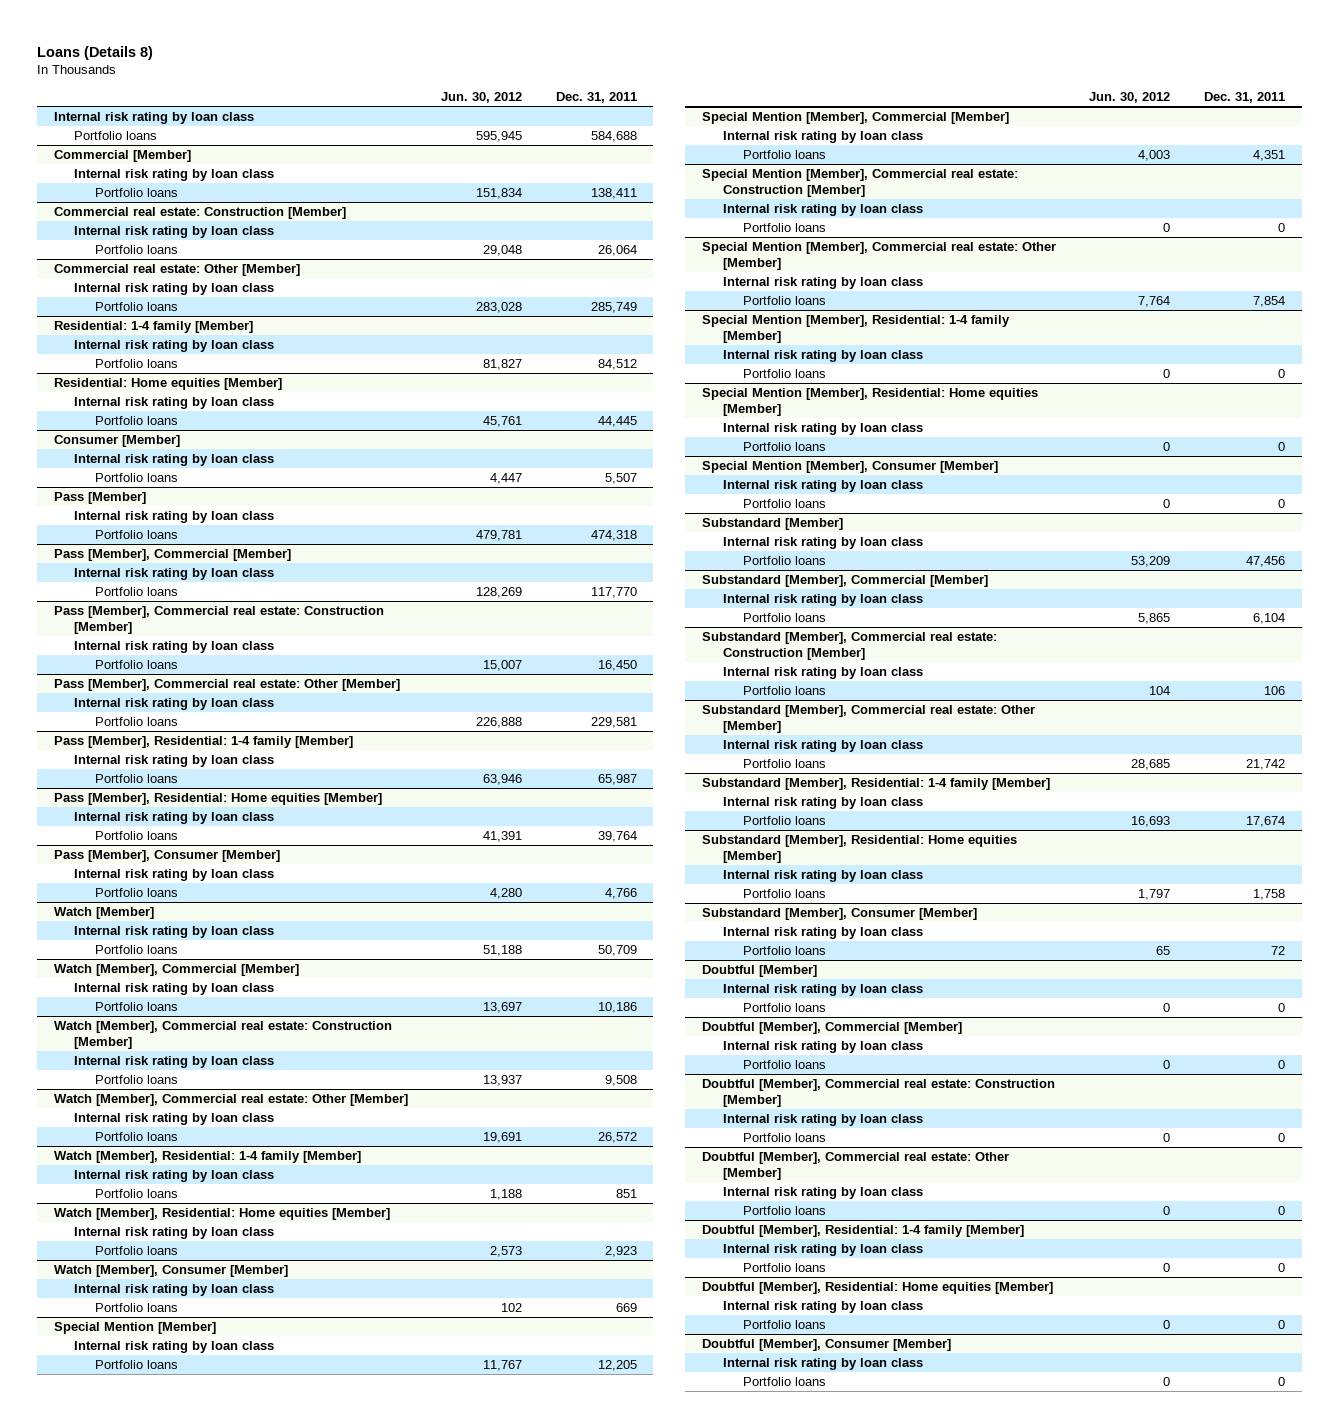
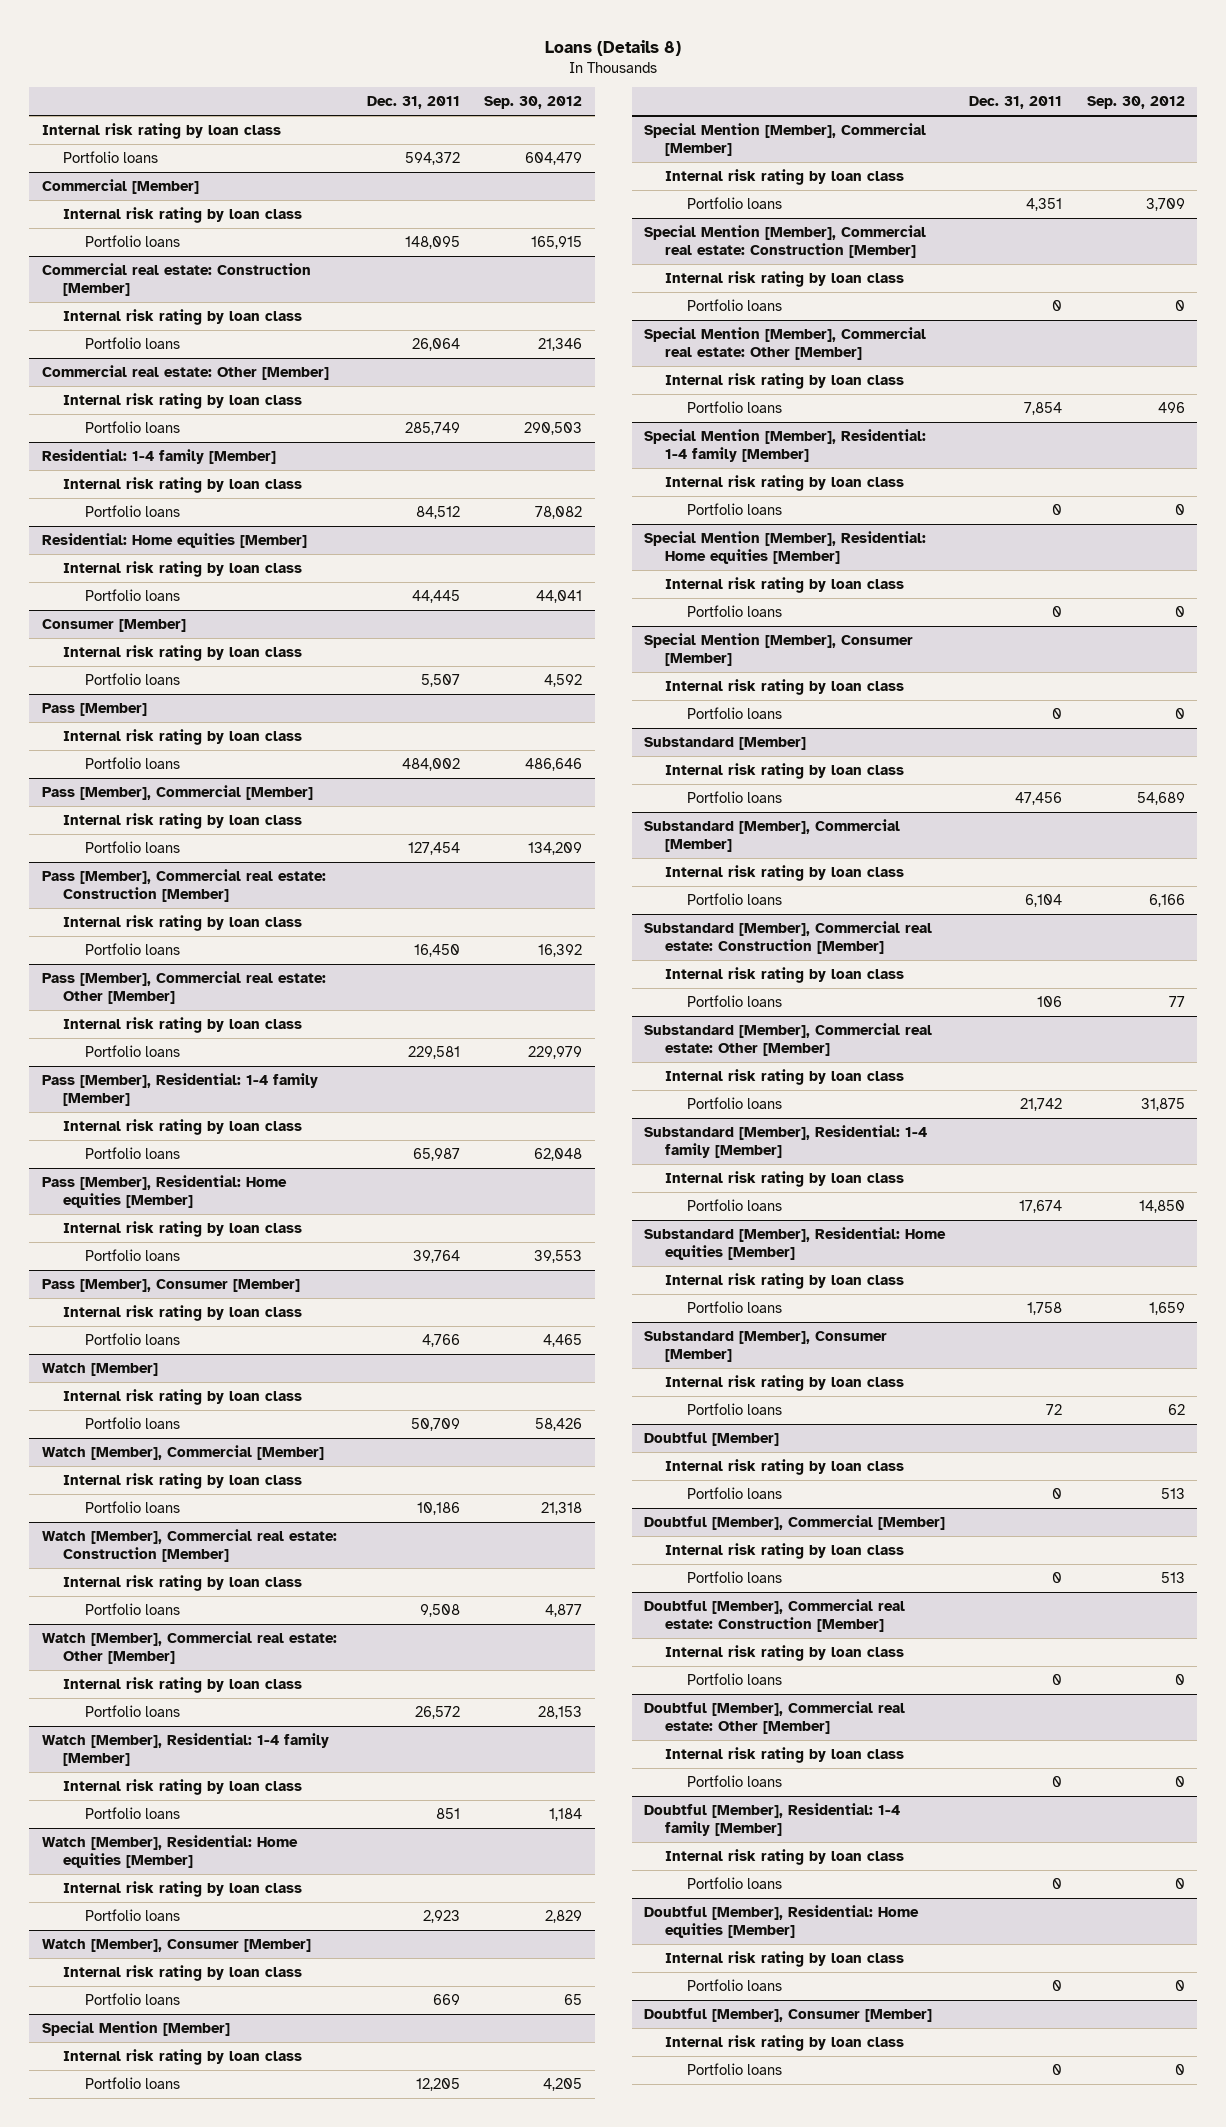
- | Jun. 30, 2012 | Dec. 31, 2011
+ | Dec. 31, 2011 | Sep. 30, 2012
- Portfolio loans | 595,945 | 584,688
+ Portfolio loans | 594,372 | 604,479
@ Commercial [Member]
- Portfolio loans | 151,834 | 138,411
+ Portfolio loans | 148,095 | 165,915
@ Pass [Member]
- Portfolio loans | 479,781 | 474,318
+ Portfolio loans | 484,002 | 486,646
@ Pass [Member], Commercial [Member]
- Portfolio loans | 128,269 | 117,770
+ Portfolio loans | 127,454 | 134,209

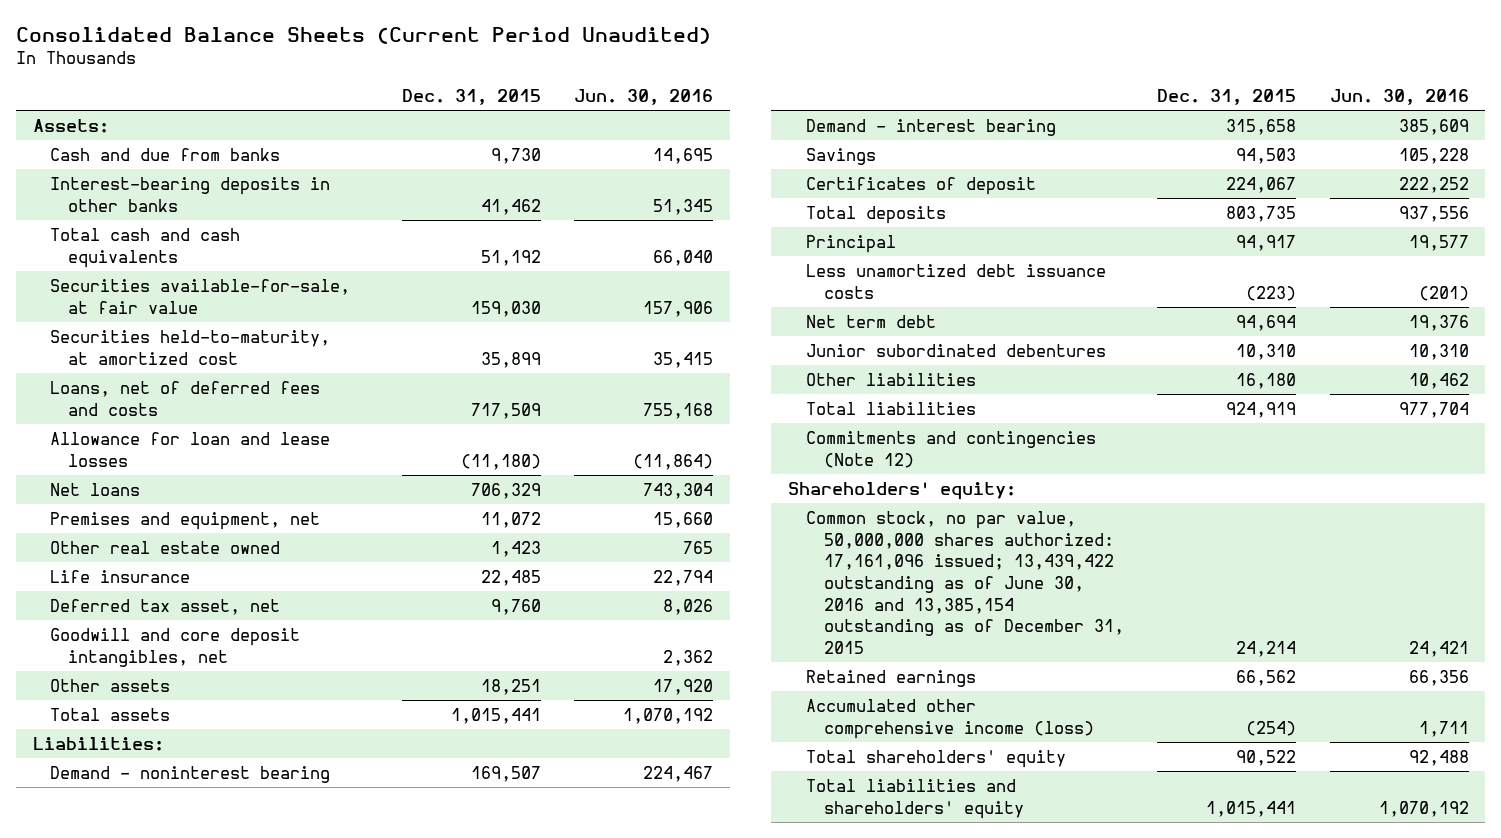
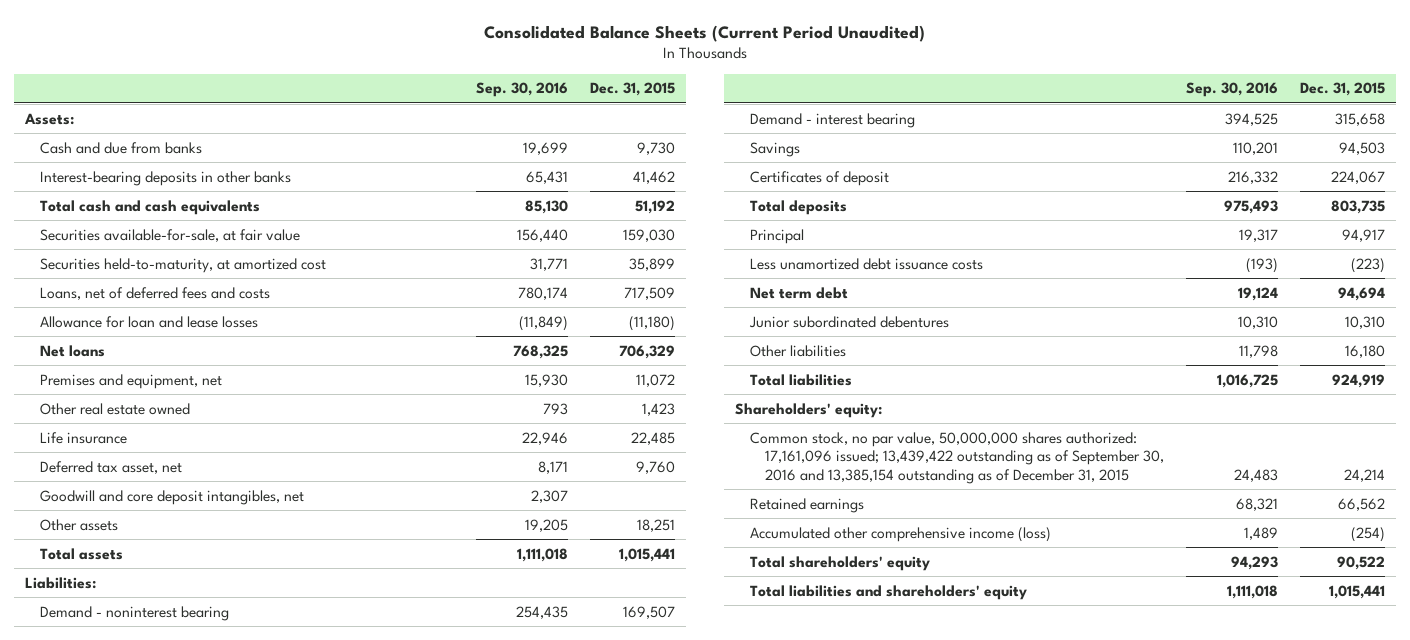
- | Dec. 31, 2015 | Jun. 30, 2016
+ | Sep. 30, 2016 | Dec. 31, 2015
- Commitments and contingencies (Note 12)
- Common stock, no par value, 50,000,000 shares authorized: 17,161,096 issued; 13,439,422 outstanding as of June 30, 2016 and 13,385,154 outstanding as of December 31, 2015 | 24,214 | 24,421
+ Common stock, no par value, 50,000,000 shares authorized: 17,161,096 issued; 13,439,422 outstanding as of September 30, 2016 and 13,385,154 outstanding as of December 31, 2015 | 24,483 | 24,214

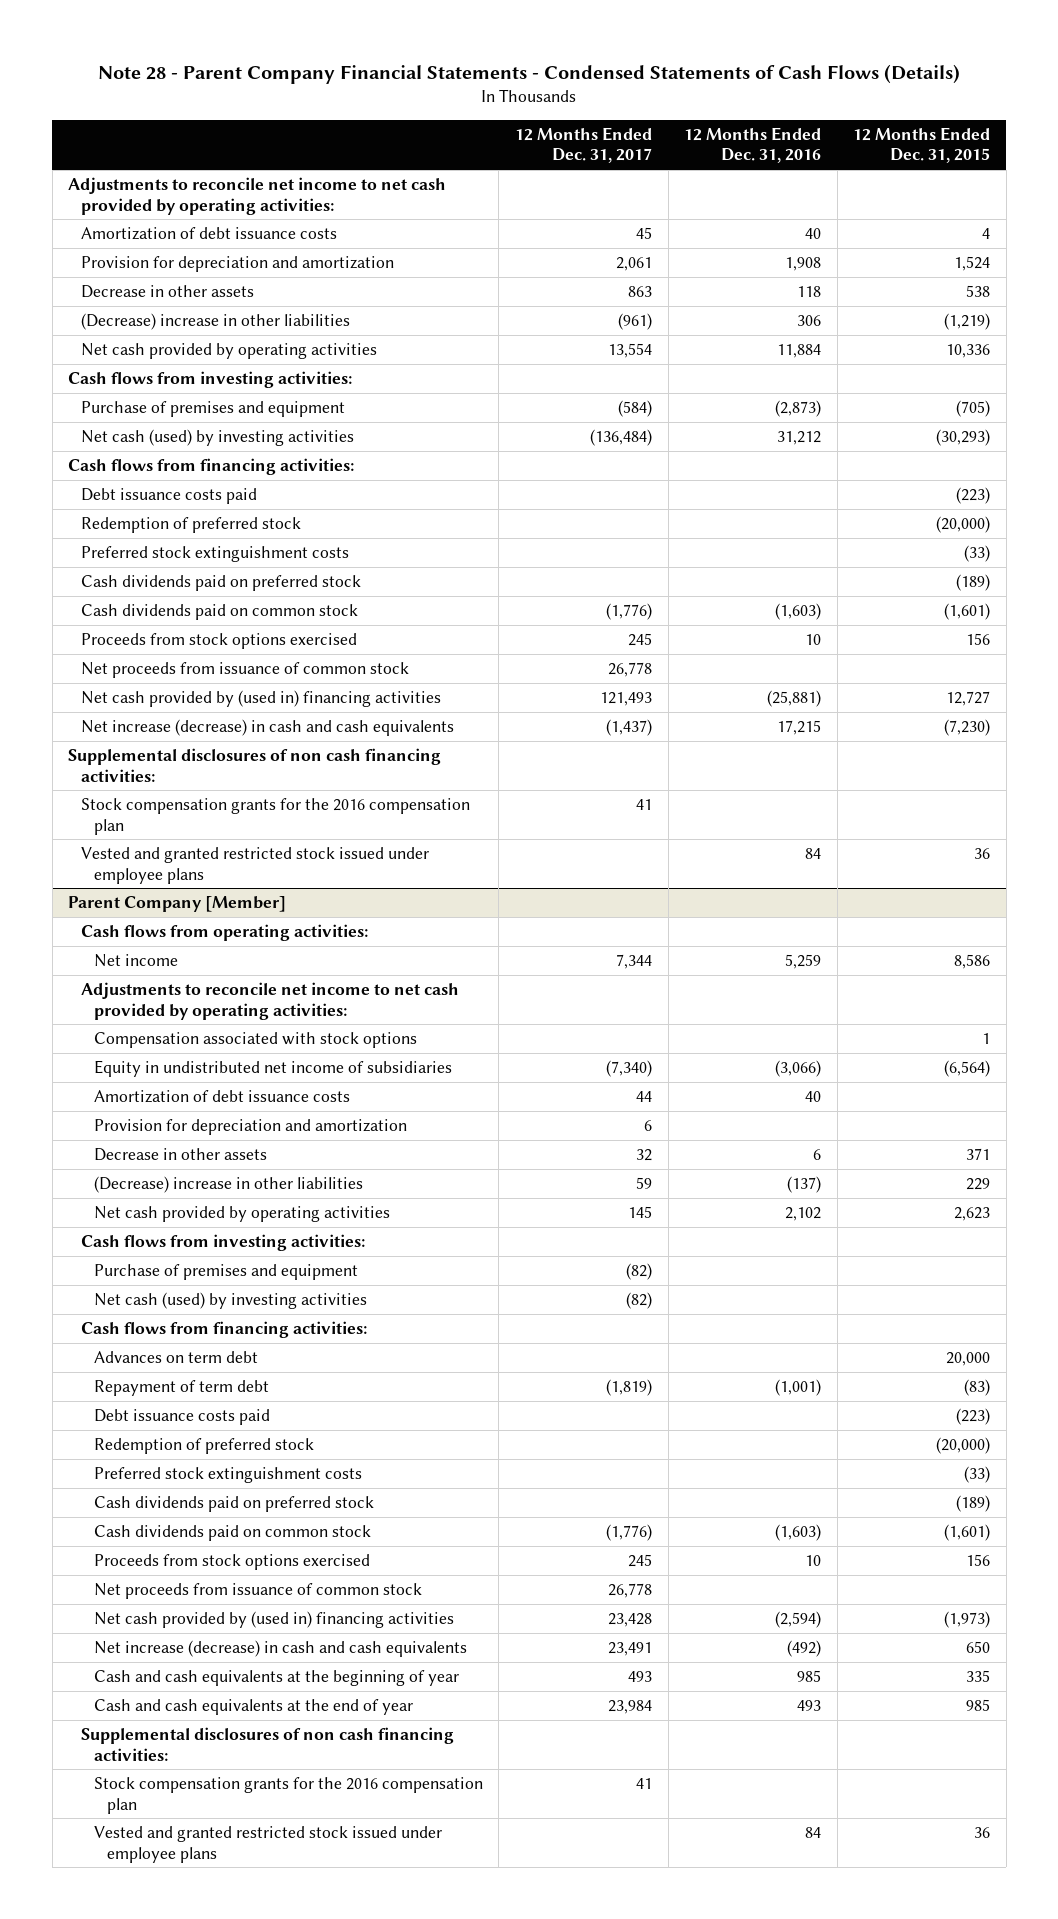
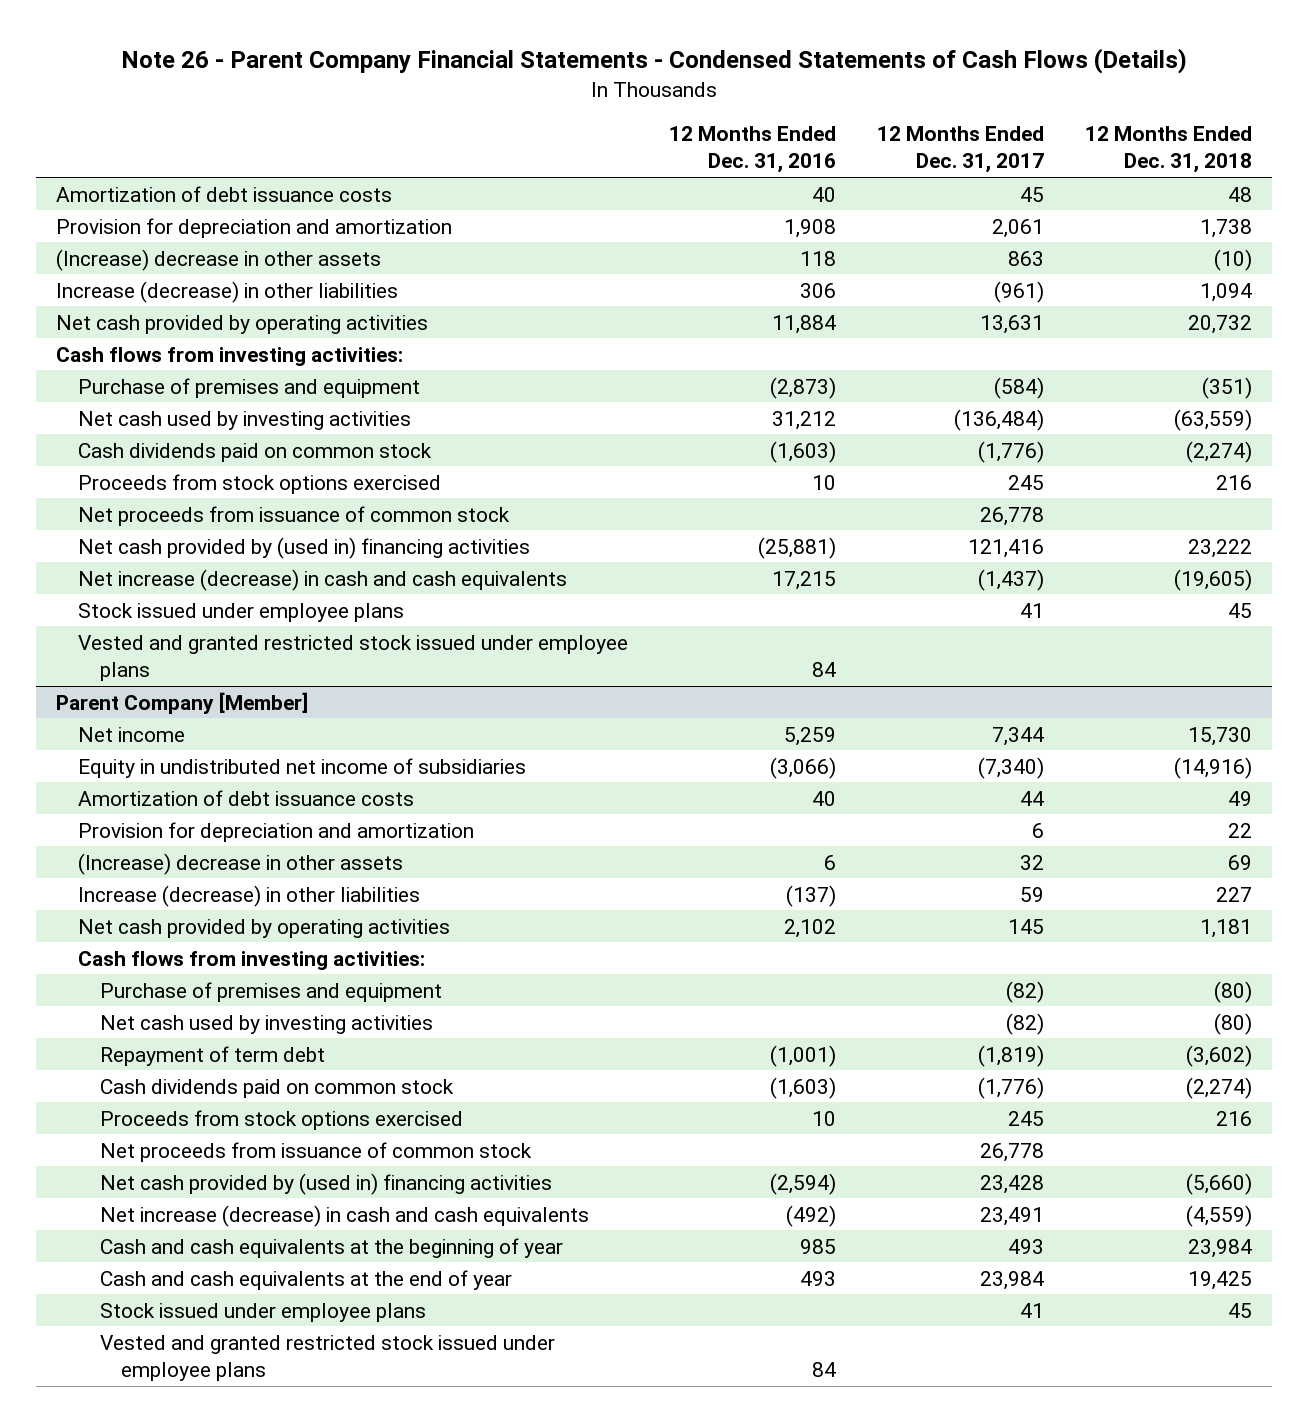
- Note 28 - Parent Company Financial Statements - Condensed Statements of Cash Flows (Details)
+ Note 26 - Parent Company Financial Statements - Condensed Statements of Cash Flows (Details)
- | 12 Months Ended Dec. 31, 2017 | 12 Months Ended Dec. 31, 2016 | 12 Months Ended Dec. 31, 2015
+ | 12 Months Ended Dec. 31, 2016 | 12 Months Ended Dec. 31, 2017 | 12 Months Ended Dec. 31, 2018
- Adjustments to reconcile net income to net cash provided by operating activities:
- Decrease in other assets | 863 | 118 | 538
- (Decrease) increase in other liabilities | (961) | 306 | (1,219)
- Net cash provided by operating activities | 13,554 | 11,884 | 10,336
+ (Increase) decrease in other assets | 118 | 863 | (10)
+ Increase (decrease) in other liabilities | 306 | (961) | 1,094
+ Net cash provided by operating activities | 11,884 | 13,631 | 20,732
- Net cash (used) by investing activities | (136,484) | 31,212 | (30,293)
- Cash flows from financing activities:
- Debt issuance costs paid | | | (223)
- Redemption of preferred stock | | | (20,000)
- Preferred stock extinguishment costs | | | (33)
- Cash dividends paid on preferred stock | | | (189)
+ Net cash used by investing activities | 31,212 | (136,484) | (63,559)
- Net cash provided by (used in) financing activities | 121,493 | (25,881) | 12,727
+ Net cash provided by (used in) financing activities | (25,881) | 121,416 | 23,222
- Supplemental disclosures of non cash financing activities:
- Stock compensation grants for the 2016 compensation plan | 41 | |
+ Stock issued under employee plans | | 41 | 45
@ Parent Company [Member]
- Cash flows from operating activities:
- Adjustments to reconcile net income to net cash provided by operating activities:
- Compensation associated with stock options | | | 1
- Decrease in other assets | 32 | 6 | 371
- (Decrease) increase in other liabilities | 59 | (137) | 229
+ (Increase) decrease in other assets | 6 | 32 | 69
+ Increase (decrease) in other liabilities | (137) | 59 | 227
- Net cash (used) by investing activities | (82) | |
- Cash flows from financing activities:
- Advances on term debt | | | 20,000
+ Net cash used by investing activities | | (82) | (80)
- Debt issuance costs paid | | | (223)
- Redemption of preferred stock | | | (20,000)
- Preferred stock extinguishment costs | | | (33)
- Cash dividends paid on preferred stock | | | (189)
- Supplemental disclosures of non cash financing activities:
- Stock compensation grants for the 2016 compensation plan | 41 | |
+ Stock issued under employee plans | | 41 | 45

